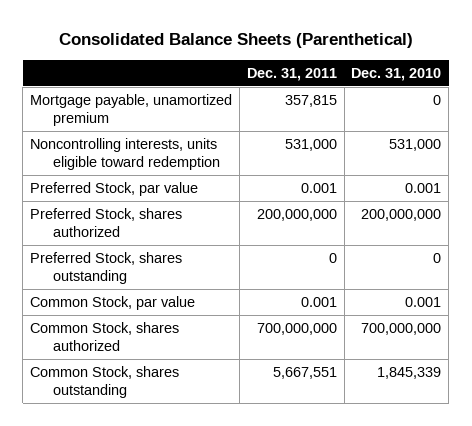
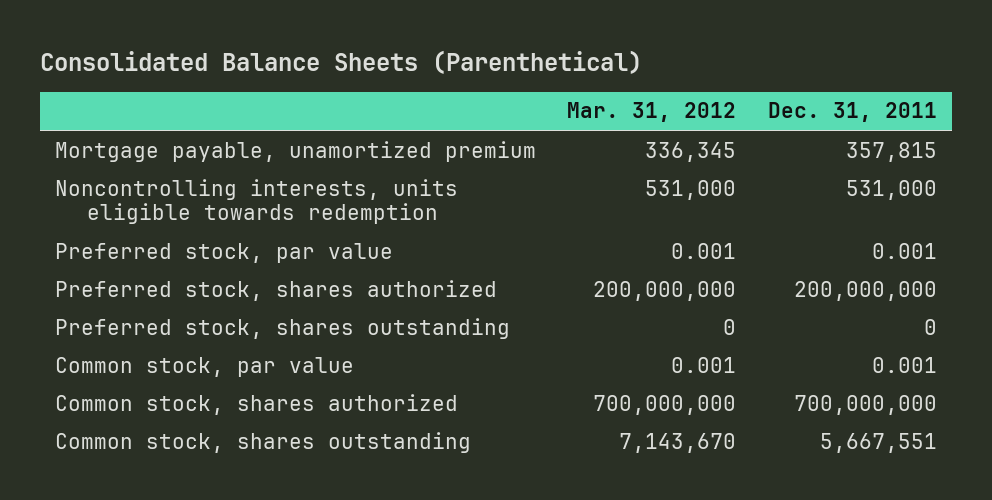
- | Dec. 31, 2011 | Dec. 31, 2010
+ | Mar. 31, 2012 | Dec. 31, 2011
- Noncontrolling interests, units eligible toward redemption | 531,000 | 531,000
- Preferred Stock, par value | 0.001 | 0.001
- Preferred Stock, shares authorized | 200,000,000 | 200,000,000
- Preferred Stock, shares outstanding | 0 | 0
- Common Stock, par value | 0.001 | 0.001
- Common Stock, shares authorized | 700,000,000 | 700,000,000
- Common Stock, shares outstanding | 5,667,551 | 1,845,339
+ Noncontrolling interests, units eligible towards redemption | 531,000 | 531,000
+ Preferred stock, par value | 0.001 | 0.001
+ Preferred stock, shares authorized | 200,000,000 | 200,000,000
+ Preferred stock, shares outstanding | 0 | 0
+ Common stock, par value | 0.001 | 0.001
+ Common stock, shares authorized | 700,000,000 | 700,000,000
+ Common stock, shares outstanding | 7,143,670 | 5,667,551

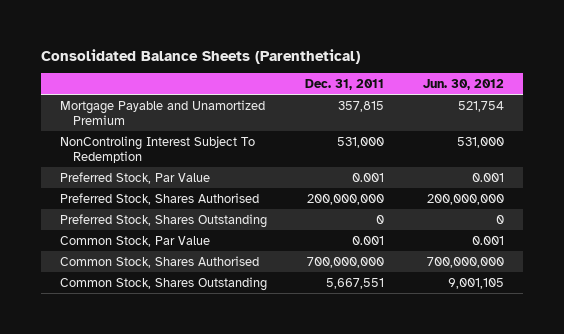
- | Mar. 31, 2012 | Dec. 31, 2011
+ | Dec. 31, 2011 | Jun. 30, 2012
- Mortgage payable, unamortized premium | 336,345 | 357,815
- Noncontrolling interests, units eligible towards redemption | 531,000 | 531,000
- Preferred stock, par value | 0.001 | 0.001
- Preferred stock, shares authorized | 200,000,000 | 200,000,000
- Preferred stock, shares outstanding | 0 | 0
- Common stock, par value | 0.001 | 0.001
- Common stock, shares authorized | 700,000,000 | 700,000,000
- Common stock, shares outstanding | 7,143,670 | 5,667,551
+ Mortgage Payable and Unamortized Premium | 357,815 | 521,754
+ NonControling Interest Subject To Redemption | 531,000 | 531,000
+ Preferred Stock, Par Value | 0.001 | 0.001
+ Preferred Stock, Shares Authorised | 200,000,000 | 200,000,000
+ Preferred Stock, Shares Outstanding | 0 | 0
+ Common Stock, Par Value | 0.001 | 0.001
+ Common Stock, Shares Authorised | 700,000,000 | 700,000,000
+ Common Stock, Shares Outstanding | 5,667,551 | 9,001,105

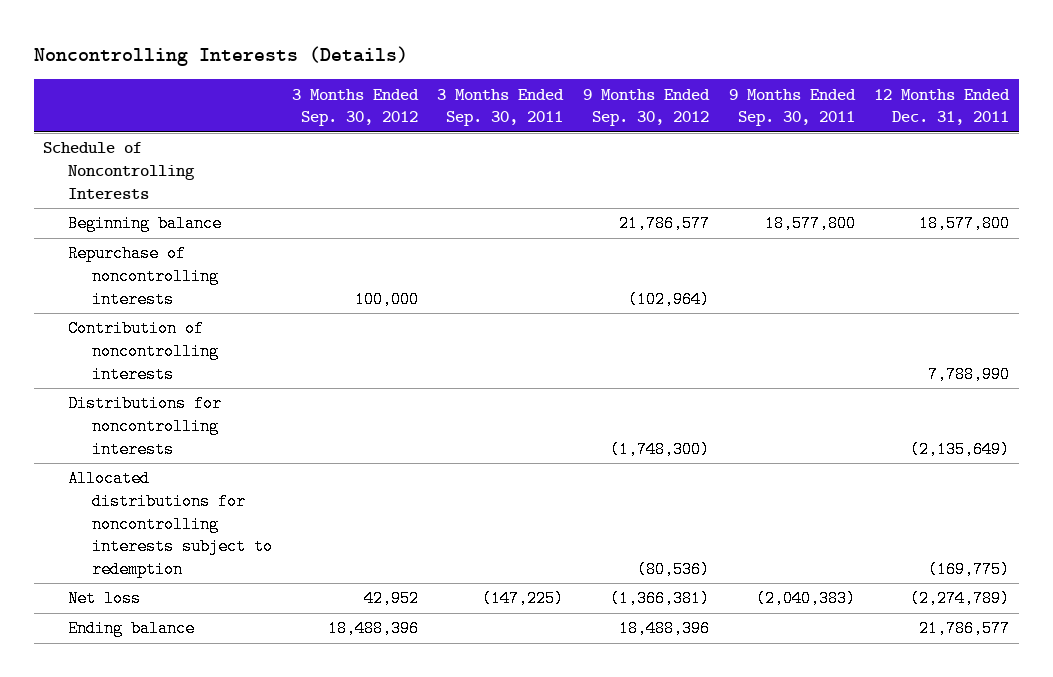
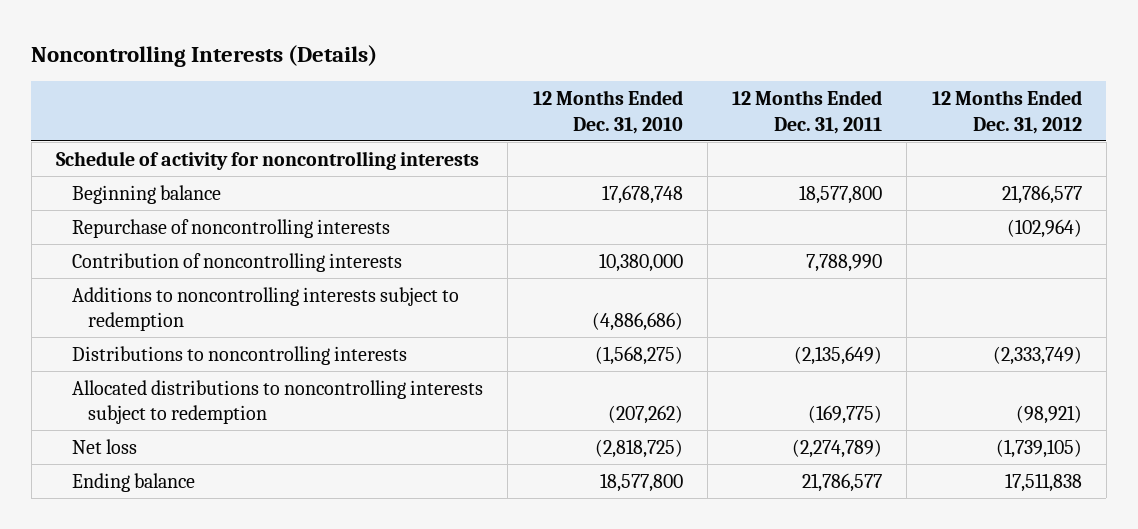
- | 3 Months Ended Sep. 30, 2012 | 3 Months Ended Sep. 30, 2011 | 9 Months Ended Sep. 30, 2012 | 9 Months Ended Sep. 30, 2011 | 12 Months Ended Dec. 31, 2011
+ | 12 Months Ended Dec. 31, 2010 | 12 Months Ended Dec. 31, 2011 | 12 Months Ended Dec. 31, 2012
- Schedule of Noncontrolling Interests
+ Schedule of activity for noncontrolling interests
- Distributions for noncontrolling interests | | | (1,748,300) | | (2,135,649)
- Allocated distributions for noncontrolling interests subject to redemption | | | (80,536) | | (169,775)
+ Additions to noncontrolling interests subject to redemption | (4,886,686) | |
+ Distributions to noncontrolling interests | (1,568,275) | (2,135,649) | (2,333,749)
+ Allocated distributions to noncontrolling interests subject to redemption | (207,262) | (169,775) | (98,921)

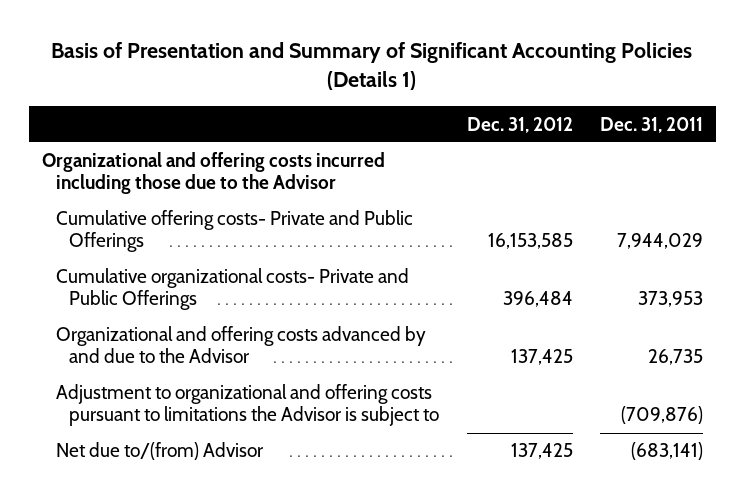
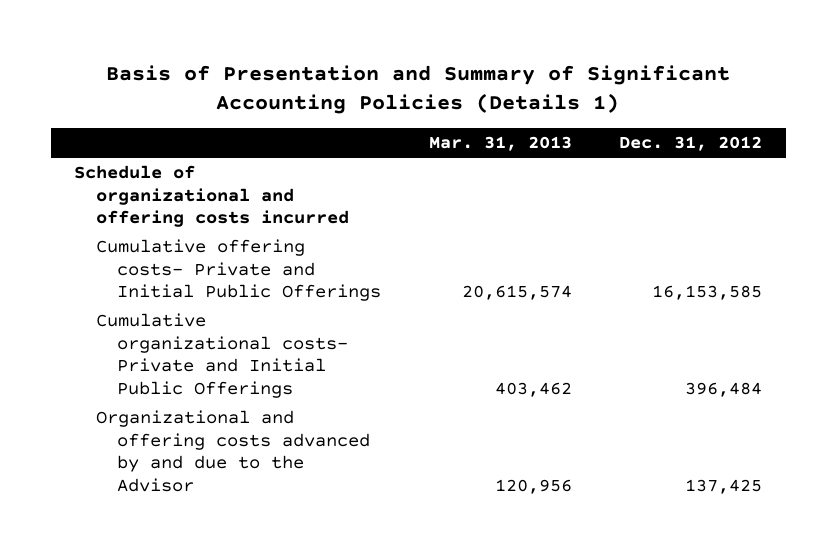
- | Dec. 31, 2012 | Dec. 31, 2011
+ | Mar. 31, 2013 | Dec. 31, 2012
- Organizational and offering costs incurred including those due to the Advisor
- Cumulative offering costs- Private and Public Offerings | 16,153,585 | 7,944,029
- Cumulative organizational costs- Private and Public Offerings | 396,484 | 373,953
+ Schedule of organizational and offering costs incurred
+ Cumulative offering costs- Private and Initial Public Offerings | 20,615,574 | 16,153,585
+ Cumulative organizational costs- Private and Initial Public Offerings | 403,462 | 396,484
- Adjustment to organizational and offering costs pursuant to limitations the Advisor is subject to | | (709,876)
- Net due to/(from) Advisor | 137,425 | (683,141)

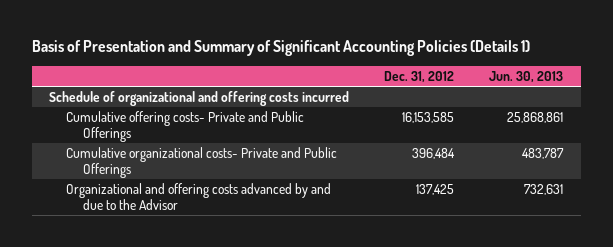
- | Mar. 31, 2013 | Dec. 31, 2012
+ | Dec. 31, 2012 | Jun. 30, 2013
- Cumulative offering costs- Private and Initial Public Offerings | 20,615,574 | 16,153,585
- Cumulative organizational costs- Private and Initial Public Offerings | 403,462 | 396,484
+ Cumulative offering costs- Private and Public Offerings | 16,153,585 | 25,868,861
+ Cumulative organizational costs- Private and Public Offerings | 396,484 | 483,787

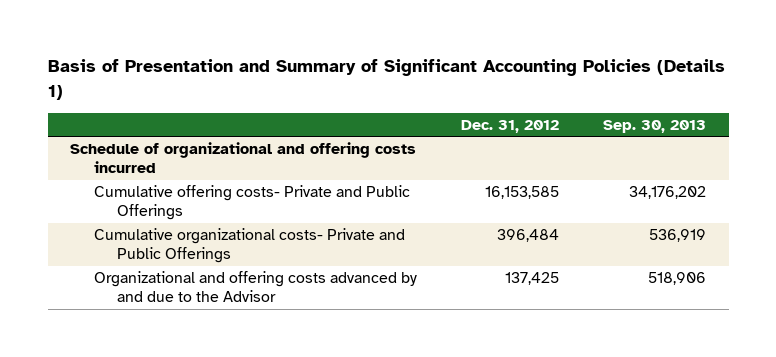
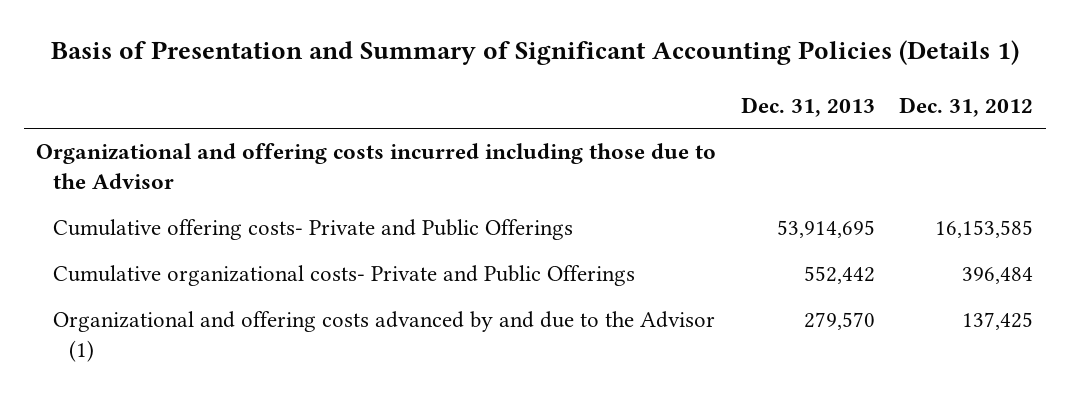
- | Dec. 31, 2012 | Sep. 30, 2013
+ | Dec. 31, 2013 | Dec. 31, 2012
- Schedule of organizational and offering costs incurred
+ Organizational and offering costs incurred including those due to the Advisor
- Organizational and offering costs advanced by and due to the Advisor | 137,425 | 518,906
+ Organizational and offering costs advanced by and due to the Advisor (1) | 279,570 | 137,425

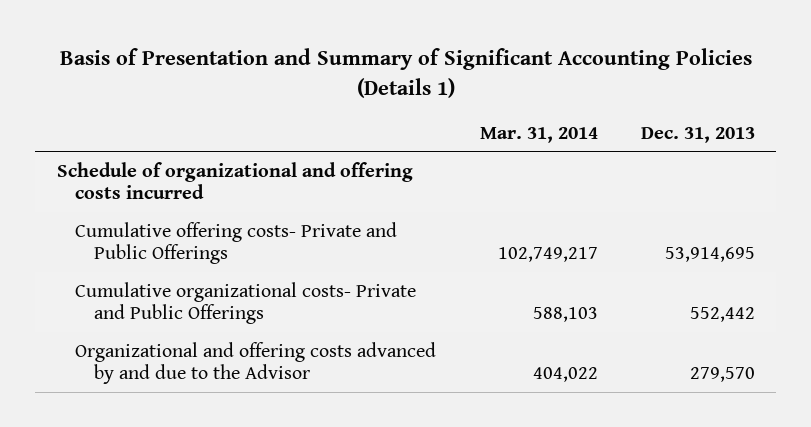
- | Dec. 31, 2013 | Dec. 31, 2012
+ | Mar. 31, 2014 | Dec. 31, 2013
- Organizational and offering costs incurred including those due to the Advisor
+ Schedule of organizational and offering costs incurred
- Organizational and offering costs advanced by and due to the Advisor (1) | 279,570 | 137,425
+ Organizational and offering costs advanced by and due to the Advisor | 404,022 | 279,570

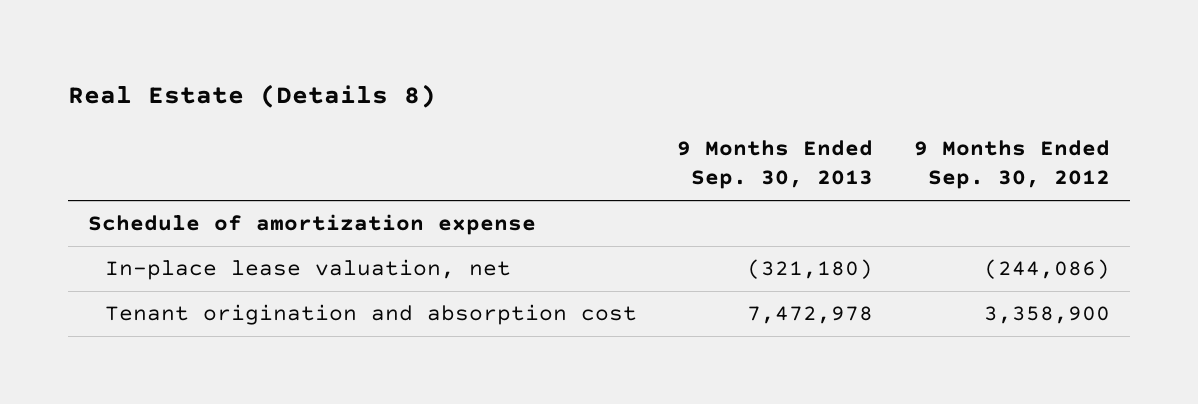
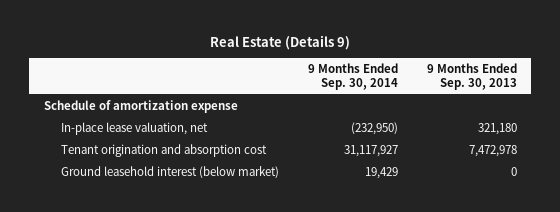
- Real Estate (Details 8)
+ Real Estate (Details 9)
- | 9 Months Ended Sep. 30, 2013 | 9 Months Ended Sep. 30, 2012
+ | 9 Months Ended Sep. 30, 2014 | 9 Months Ended Sep. 30, 2013
- In-place lease valuation, net | (321,180) | (244,086)
+ In-place lease valuation, net | (232,950) | 321,180
+ Ground leasehold interest (below market) | 19,429 | 0

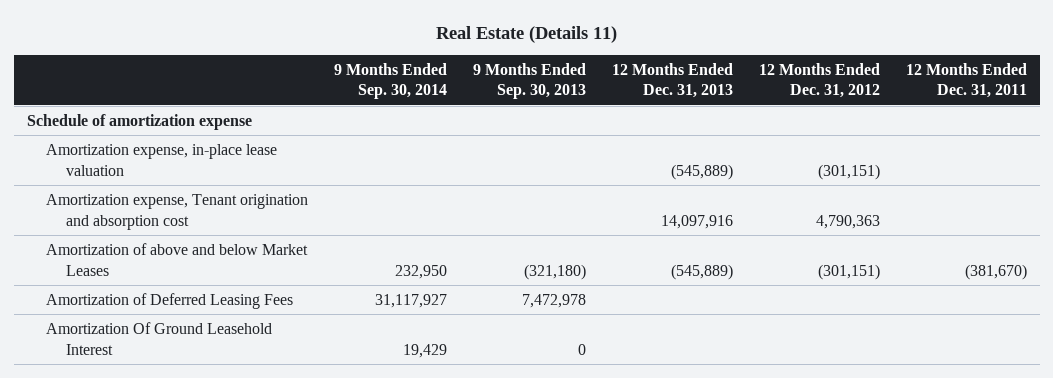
- Real Estate (Details 9)
+ Real Estate (Details 11)
- | 9 Months Ended Sep. 30, 2014 | 9 Months Ended Sep. 30, 2013
+ | 9 Months Ended Sep. 30, 2014 | 9 Months Ended Sep. 30, 2013 | 12 Months Ended Dec. 31, 2013 | 12 Months Ended Dec. 31, 2012 | 12 Months Ended Dec. 31, 2011
- In-place lease valuation, net | (232,950) | 321,180
- Tenant origination and absorption cost | 31,117,927 | 7,472,978
- Ground leasehold interest (below market) | 19,429 | 0
+ Amortization expense, in-place lease valuation | | | (545,889) | (301,151) |
+ Amortization expense, Tenant origination and absorption cost | | | 14,097,916 | 4,790,363 |
+ Amortization of above and below Market Leases | 232,950 | (321,180) | (545,889) | (301,151) | (381,670)
+ Amortization of Deferred Leasing Fees | 31,117,927 | 7,472,978 | | |
+ Amortization Of Ground Leasehold Interest | 19,429 | 0 | | |

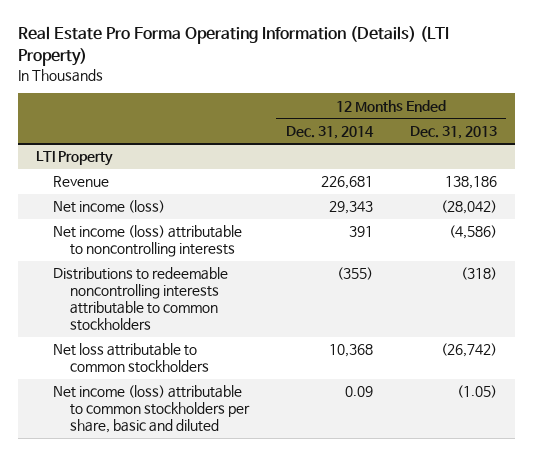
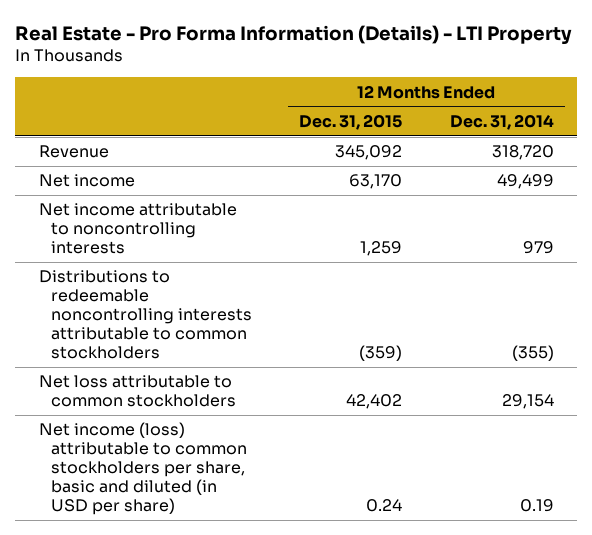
- Real Estate Pro Forma Operating Information (Details) (LTI Property)
+ Real Estate - Pro Forma Information (Details) - LTI Property
- | 12 Months Ended Dec. 31, 2014 | 12 Months Ended Dec. 31, 2013
+ | 12 Months Ended Dec. 31, 2015 | 12 Months Ended Dec. 31, 2014
- LTI Property
- Revenue | 226,681 | 138,186
- Net income (loss) | 29,343 | (28,042)
- Net income (loss) attributable to noncontrolling interests | 391 | (4,586)
+ Revenue | 345,092 | 318,720
+ Net income | 63,170 | 49,499
+ Net income attributable to noncontrolling interests | 1,259 | 979
- Net loss attributable to common stockholders | 10,368 | (26,742)
- Net income (loss) attributable to common stockholders per share, basic and diluted | 0.09 | (1.05)
+ Net loss attributable to common stockholders | 42,402 | 29,154
+ Net income (loss) attributable to common stockholders per share, basic and diluted (in USD per share) | 0.24 | 0.19

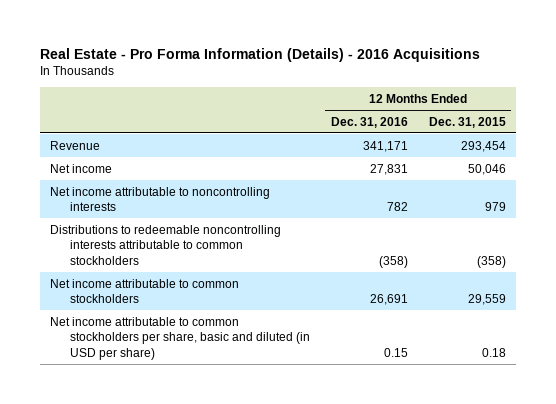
- Real Estate - Pro Forma Information (Details) - LTI Property
+ Real Estate - Pro Forma Information (Details) - 2016 Acquisitions
- | 12 Months Ended Dec. 31, 2015 | 12 Months Ended Dec. 31, 2014
+ | 12 Months Ended Dec. 31, 2016 | 12 Months Ended Dec. 31, 2015
- Revenue | 345,092 | 318,720
- Net income | 63,170 | 49,499
- Net income attributable to noncontrolling interests | 1,259 | 979
- Distributions to redeemable noncontrolling interests attributable to common stockholders | (359) | (355)
- Net loss attributable to common stockholders | 42,402 | 29,154
- Net income (loss) attributable to common stockholders per share, basic and diluted (in USD per share) | 0.24 | 0.19
+ Revenue | 341,171 | 293,454
+ Net income | 27,831 | 50,046
+ Net income attributable to noncontrolling interests | 782 | 979
+ Distributions to redeemable noncontrolling interests attributable to common stockholders | (358) | (358)
+ Net income attributable to common stockholders | 26,691 | 29,559
+ Net income attributable to common stockholders per share, basic and diluted (in USD per share) | 0.15 | 0.18

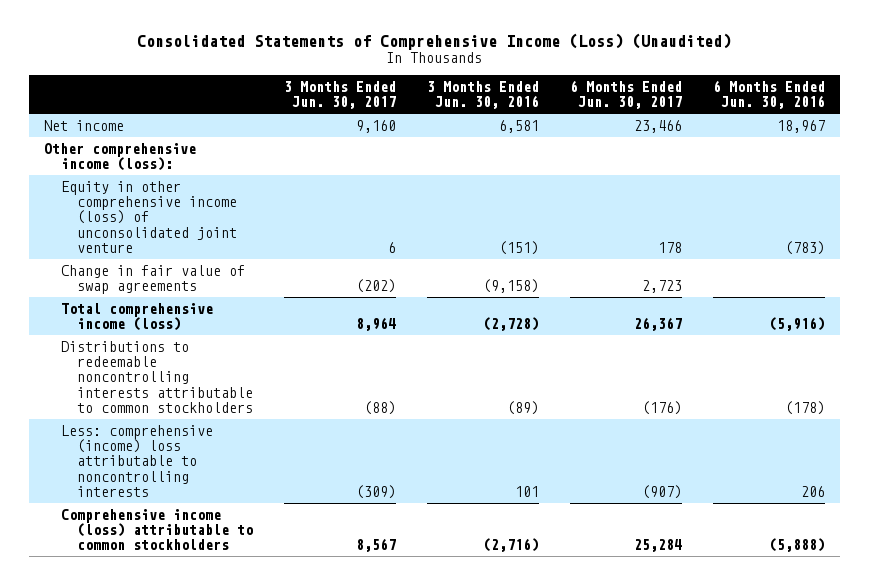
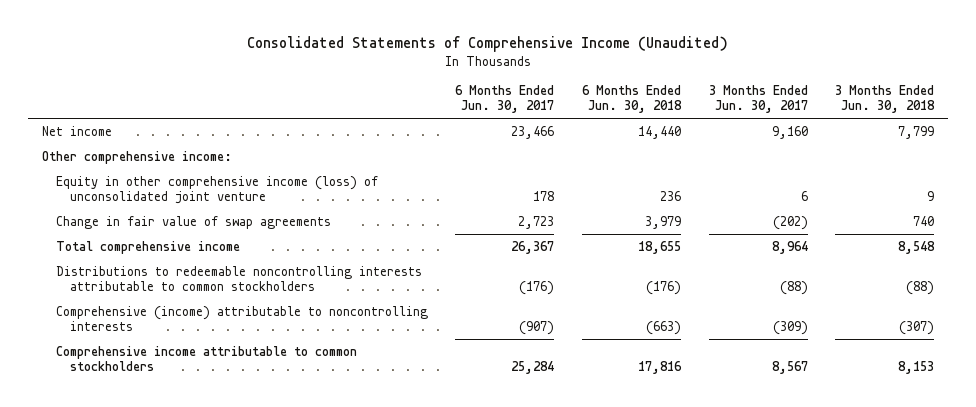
- Consolidated Statements of Comprehensive Income (Loss) (Unaudited)
+ Consolidated Statements of Comprehensive Income (Unaudited)
- | 3 Months Ended Jun. 30, 2017 | 3 Months Ended Jun. 30, 2016 | 6 Months Ended Jun. 30, 2017 | 6 Months Ended Jun. 30, 2016
+ | 6 Months Ended Jun. 30, 2017 | 6 Months Ended Jun. 30, 2018 | 3 Months Ended Jun. 30, 2017 | 3 Months Ended Jun. 30, 2018
- Other comprehensive income (loss):
+ Other comprehensive income:
- Total comprehensive income (loss) | 8,964 | (2,728) | 26,367 | (5,916)
+ Total comprehensive income | 26,367 | 18,655 | 8,964 | 8,548
- Less: comprehensive (income) loss attributable to noncontrolling interests | (309) | 101 | (907) | 206
- Comprehensive income (loss) attributable to common stockholders | 8,567 | (2,716) | 25,284 | (5,888)
+ Comprehensive (income) attributable to noncontrolling interests | (907) | (663) | (309) | (307)
+ Comprehensive income attributable to common stockholders | 25,284 | 17,816 | 8,567 | 8,153

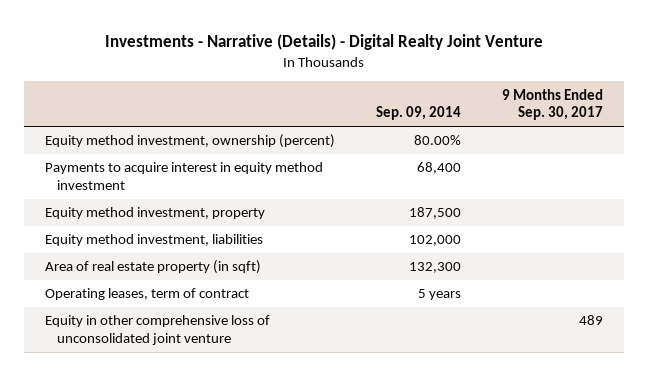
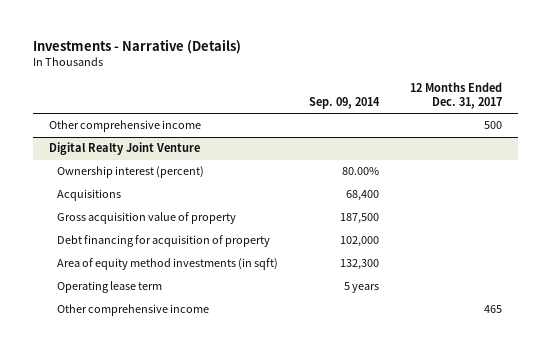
- Investments - Narrative (Details) - Digital Realty Joint Venture
+ Investments - Narrative (Details)
- | Sep. 09, 2014 | 9 Months Ended Sep. 30, 2017
+ | Sep. 09, 2014 | 12 Months Ended Dec. 31, 2017
- Equity method investment, ownership (percent) | 80.00% |
- Payments to acquire interest in equity method investment | 68,400 |
- Equity method investment, property | 187,500 |
- Equity method investment, liabilities | 102,000 |
- Area of real estate property (in sqft) | 132,300 |
- Operating leases, term of contract | 5 years |
- Equity in other comprehensive loss of unconsolidated joint venture | | 489
+ Other comprehensive income | | 500
+ Digital Realty Joint Venture
+ Ownership interest (percent) | 80.00% |
+ Acquisitions | 68,400 |
+ Gross acquisition value of property | 187,500 |
+ Debt financing for acquisition of property | 102,000 |
+ Area of equity method investments (in sqft) | 132,300 |
+ Operating lease term | 5 years |
+ Other comprehensive income | | 465

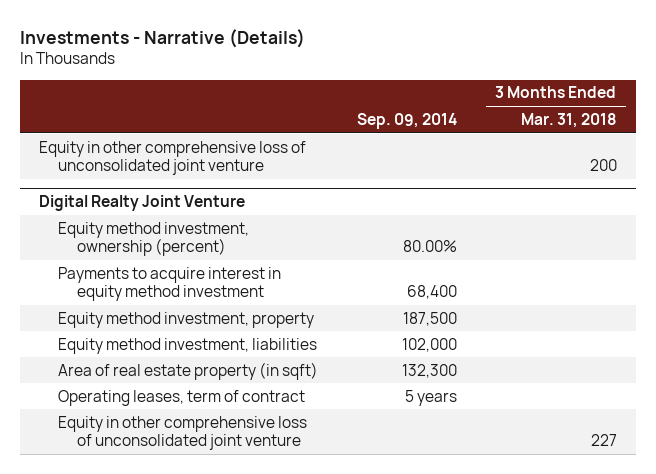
- | Sep. 09, 2014 | 12 Months Ended Dec. 31, 2017
+ | Sep. 09, 2014 | 3 Months Ended Mar. 31, 2018
- Other comprehensive income | | 500
+ Equity in other comprehensive loss of unconsolidated joint venture | | 200
@ Digital Realty Joint Venture
- Ownership interest (percent) | 80.00% |
- Acquisitions | 68,400 |
- Gross acquisition value of property | 187,500 |
- Debt financing for acquisition of property | 102,000 |
- Area of equity method investments (in sqft) | 132,300 |
- Operating lease term | 5 years |
- Other comprehensive income | | 465
+ Equity method investment, ownership (percent) | 80.00% |
+ Payments to acquire interest in equity method investment | 68,400 |
+ Equity method investment, property | 187,500 |
+ Equity method investment, liabilities | 102,000 |
+ Area of real estate property (in sqft) | 132,300 |
+ Operating leases, term of contract | 5 years |
+ Equity in other comprehensive loss of unconsolidated joint venture | | 227

